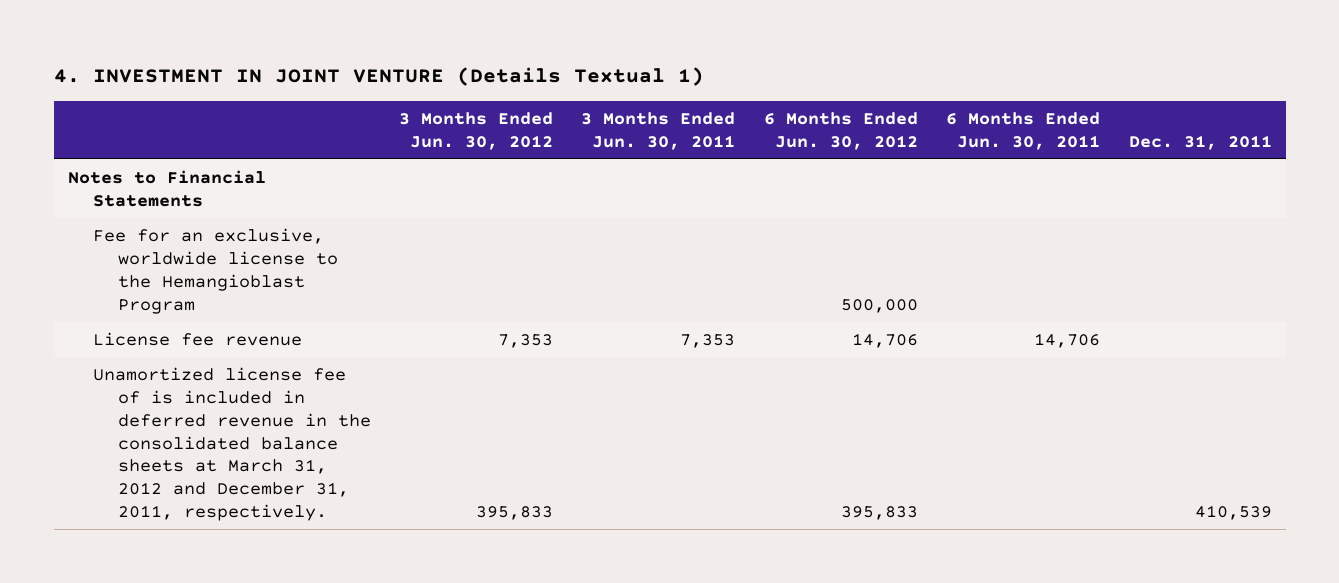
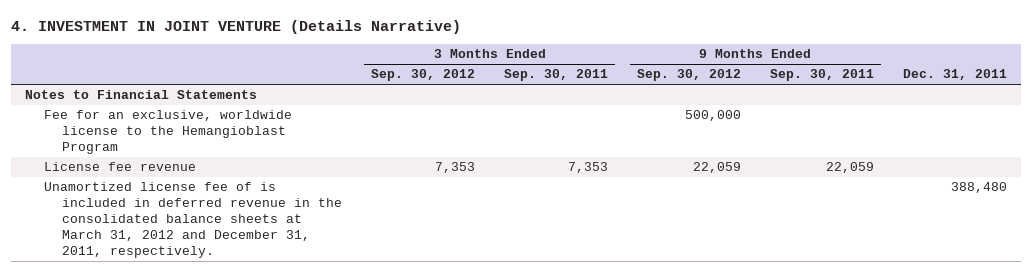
- 4. INVESTMENT IN JOINT VENTURE (Details Textual 1)
+ 4. INVESTMENT IN JOINT VENTURE (Details Narrative)
- | 3 Months Ended Jun. 30, 2012 | 3 Months Ended Jun. 30, 2011 | 6 Months Ended Jun. 30, 2012 | 6 Months Ended Jun. 30, 2011 | Dec. 31, 2011
+ | 3 Months Ended Sep. 30, 2012 | 3 Months Ended Sep. 30, 2011 | 9 Months Ended Sep. 30, 2012 | 9 Months Ended Sep. 30, 2011 | Dec. 31, 2011
- Unamortized license fee of is included in deferred revenue in the consolidated balance sheets at March 31, 2012 and December 31, 2011, respectively. | 395,833 | | 395,833 | | 410,539
+ Unamortized license fee of is included in deferred revenue in the consolidated balance sheets at March 31, 2012 and December 31, 2011, respectively. | | | | | 388,480

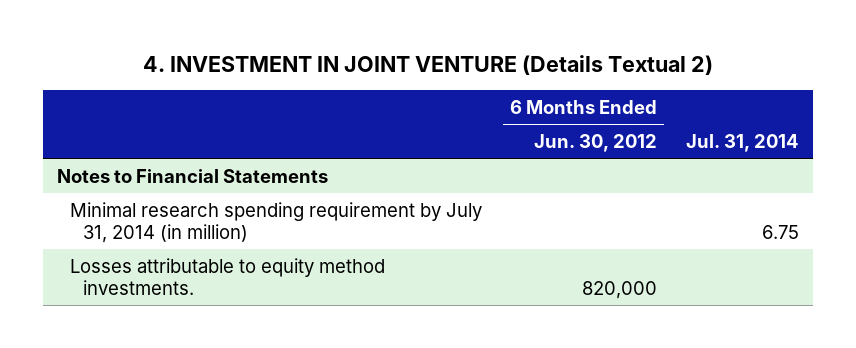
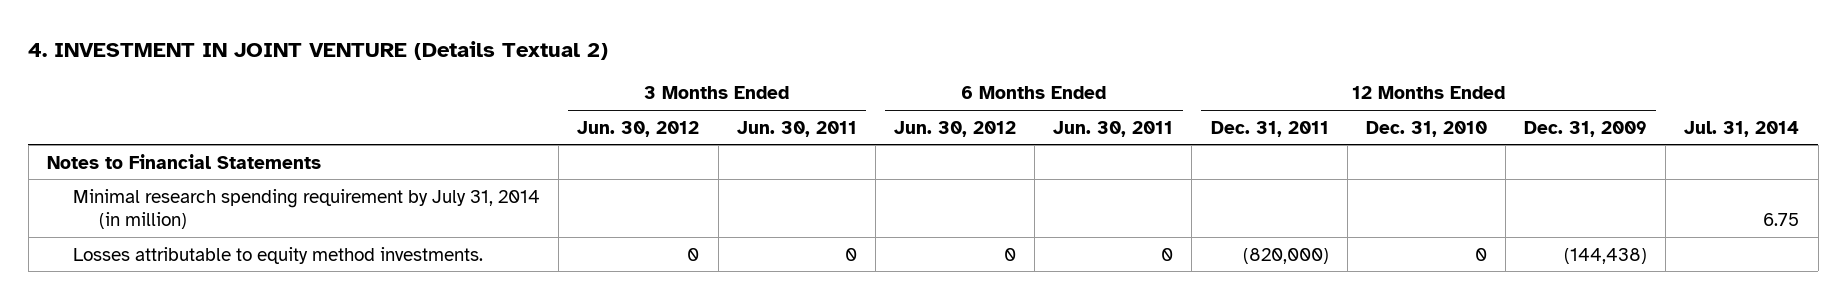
- | 6 Months Ended Jun. 30, 2012 | Jul. 31, 2014
+ | 3 Months Ended Jun. 30, 2012 | 3 Months Ended Jun. 30, 2011 | 6 Months Ended Jun. 30, 2012 | 6 Months Ended Jun. 30, 2011 | 12 Months Ended Dec. 31, 2011 | 12 Months Ended Dec. 31, 2010 | 12 Months Ended Dec. 31, 2009 | Jul. 31, 2014
- Losses attributable to equity method investments. | 820,000 |
+ Losses attributable to equity method investments. | 0 | 0 | 0 | 0 | (820,000) | 0 | (144,438) |

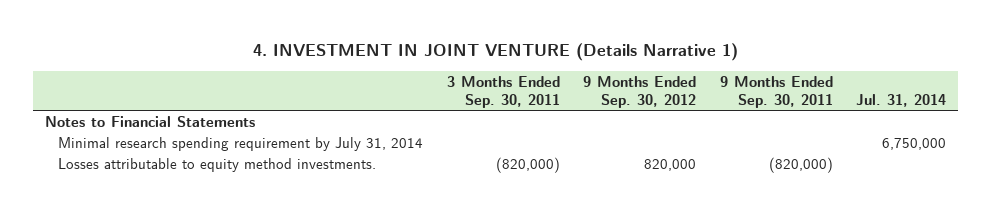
- 4. INVESTMENT IN JOINT VENTURE (Details Textual 2)
+ 4. INVESTMENT IN JOINT VENTURE (Details Narrative 1)
- | 3 Months Ended Jun. 30, 2012 | 3 Months Ended Jun. 30, 2011 | 6 Months Ended Jun. 30, 2012 | 6 Months Ended Jun. 30, 2011 | 12 Months Ended Dec. 31, 2011 | 12 Months Ended Dec. 31, 2010 | 12 Months Ended Dec. 31, 2009 | Jul. 31, 2014
+ | 3 Months Ended Sep. 30, 2011 | 9 Months Ended Sep. 30, 2012 | 9 Months Ended Sep. 30, 2011 | Jul. 31, 2014
- Minimal research spending requirement by July 31, 2014 (in million) | | | | | | | | 6.75
+ Minimal research spending requirement by July 31, 2014 | | | | 6,750,000

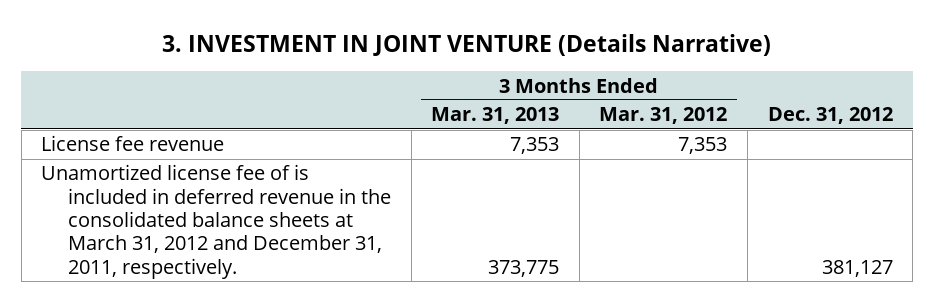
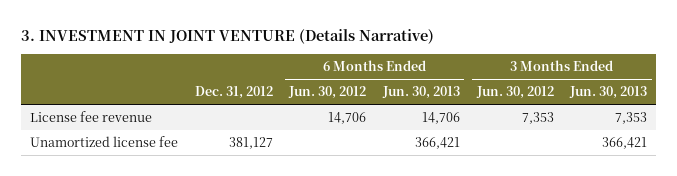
- | 3 Months Ended Mar. 31, 2013 | 3 Months Ended Mar. 31, 2012 | Dec. 31, 2012
+ | Dec. 31, 2012 | 6 Months Ended Jun. 30, 2012 | 6 Months Ended Jun. 30, 2013 | 3 Months Ended Jun. 30, 2012 | 3 Months Ended Jun. 30, 2013
- Unamortized license fee of is included in deferred revenue in the consolidated balance sheets at March 31, 2012 and December 31, 2011, respectively. | 373,775 | | 381,127
+ Unamortized license fee | 381,127 | | 366,421 | | 366,421

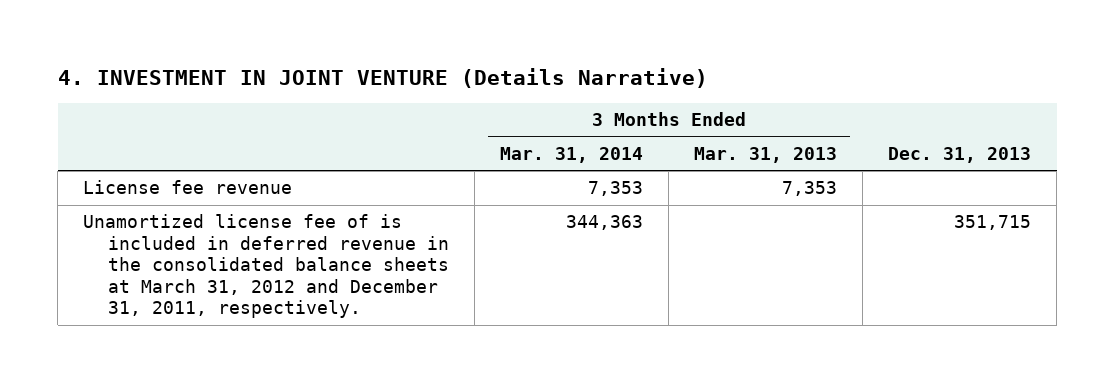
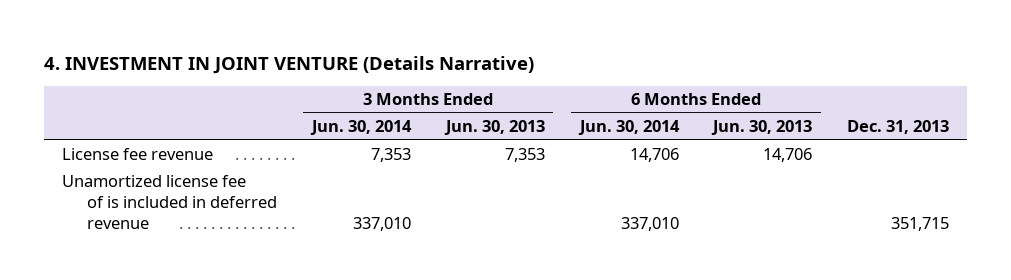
- | 3 Months Ended Mar. 31, 2014 | 3 Months Ended Mar. 31, 2013 | Dec. 31, 2013
+ | 3 Months Ended Jun. 30, 2014 | 3 Months Ended Jun. 30, 2013 | 6 Months Ended Jun. 30, 2014 | 6 Months Ended Jun. 30, 2013 | Dec. 31, 2013
- Unamortized license fee of is included in deferred revenue in the consolidated balance sheets at March 31, 2012 and December 31, 2011, respectively. | 344,363 | | 351,715
+ Unamortized license fee of is included in deferred revenue | 337,010 | | 337,010 | | 351,715

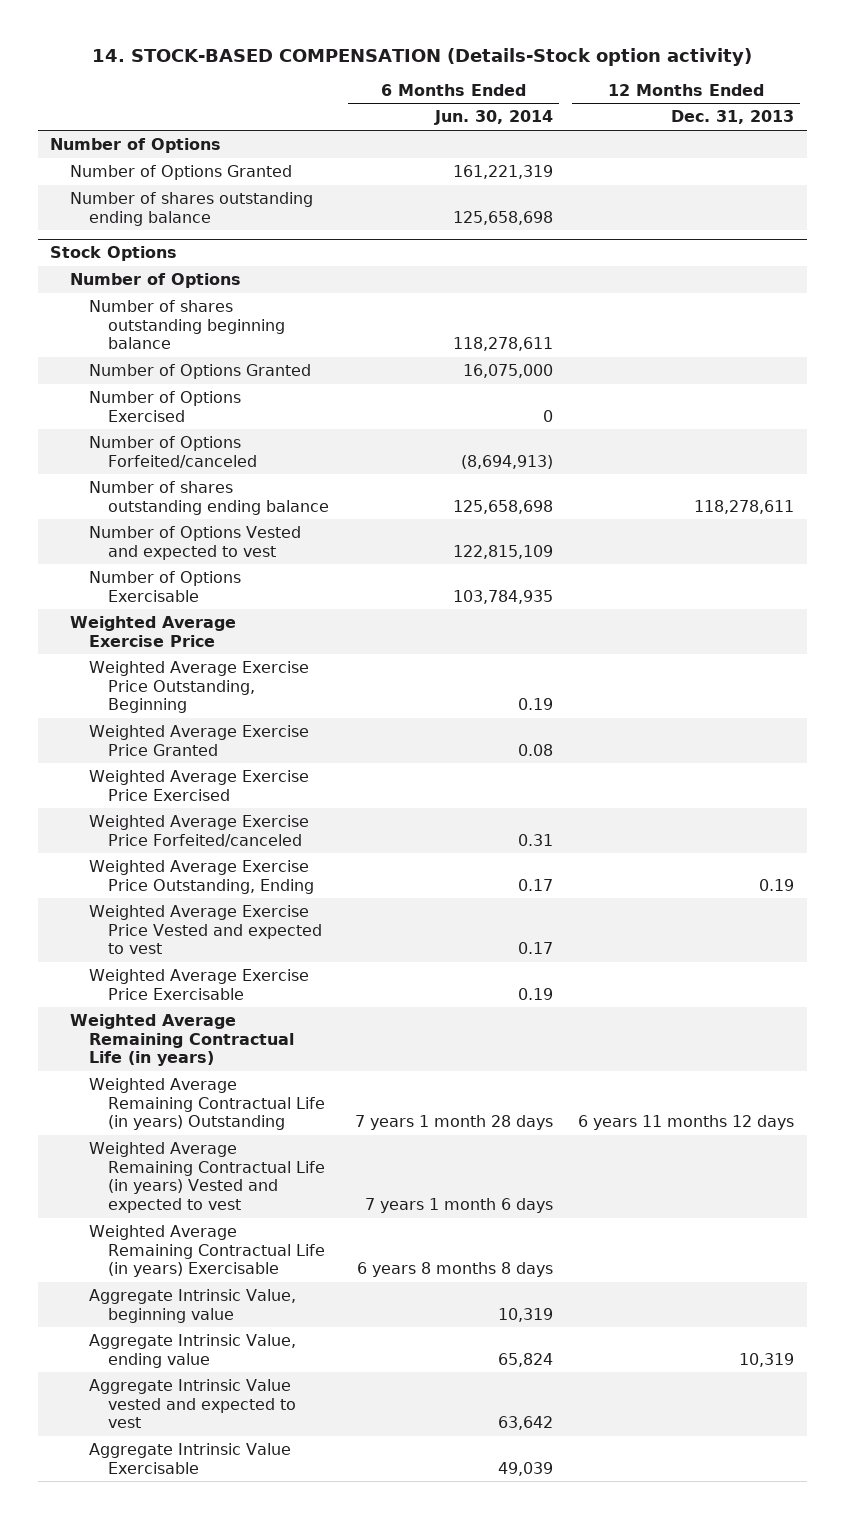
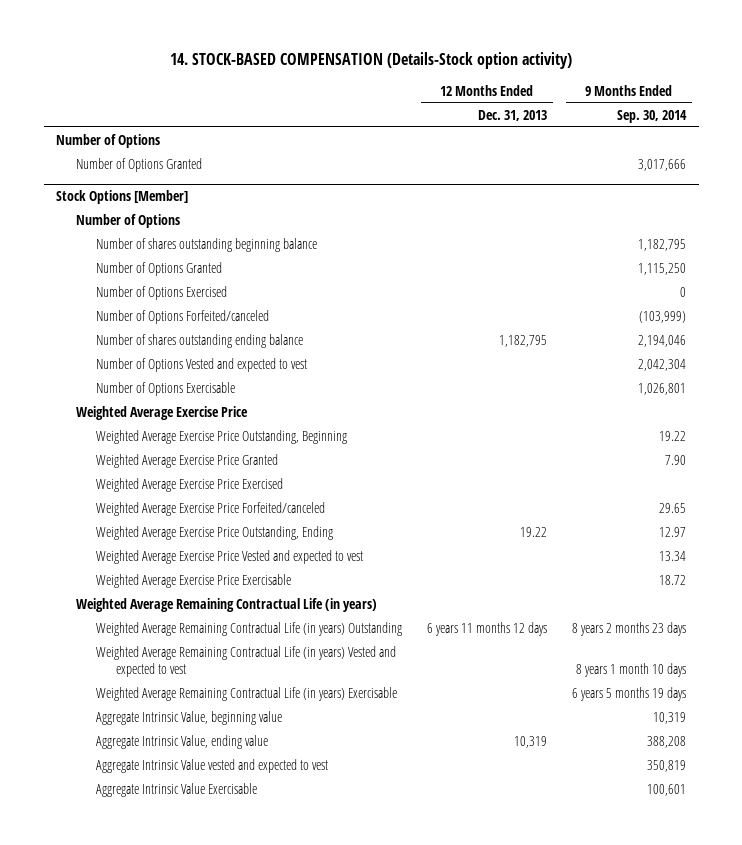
- | 6 Months Ended Jun. 30, 2014 | 12 Months Ended Dec. 31, 2013
+ | 12 Months Ended Dec. 31, 2013 | 9 Months Ended Sep. 30, 2014
- Number of shares outstanding ending balance | 125,658,698 |
- Stock Options
+ Stock Options [Member]
- Number of shares outstanding ending balance | 125,658,698 | 118,278,611
+ Number of shares outstanding ending balance | 1,182,795 | 2,194,046
- Weighted Average Exercise Price Outstanding, Ending | 0.17 | 0.19
+ Weighted Average Exercise Price Outstanding, Ending | 19.22 | 12.97

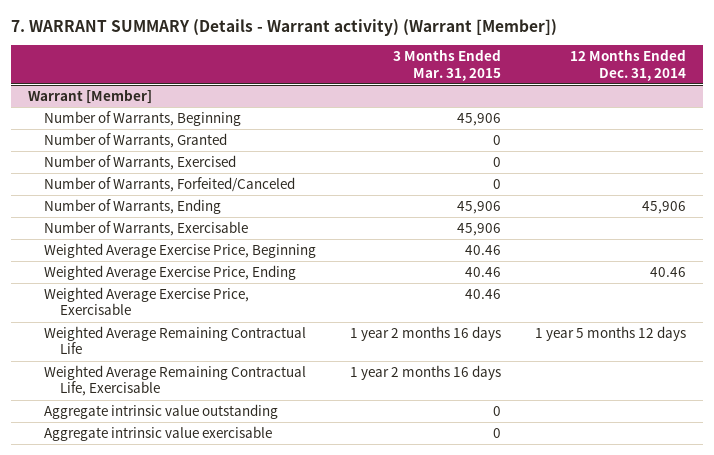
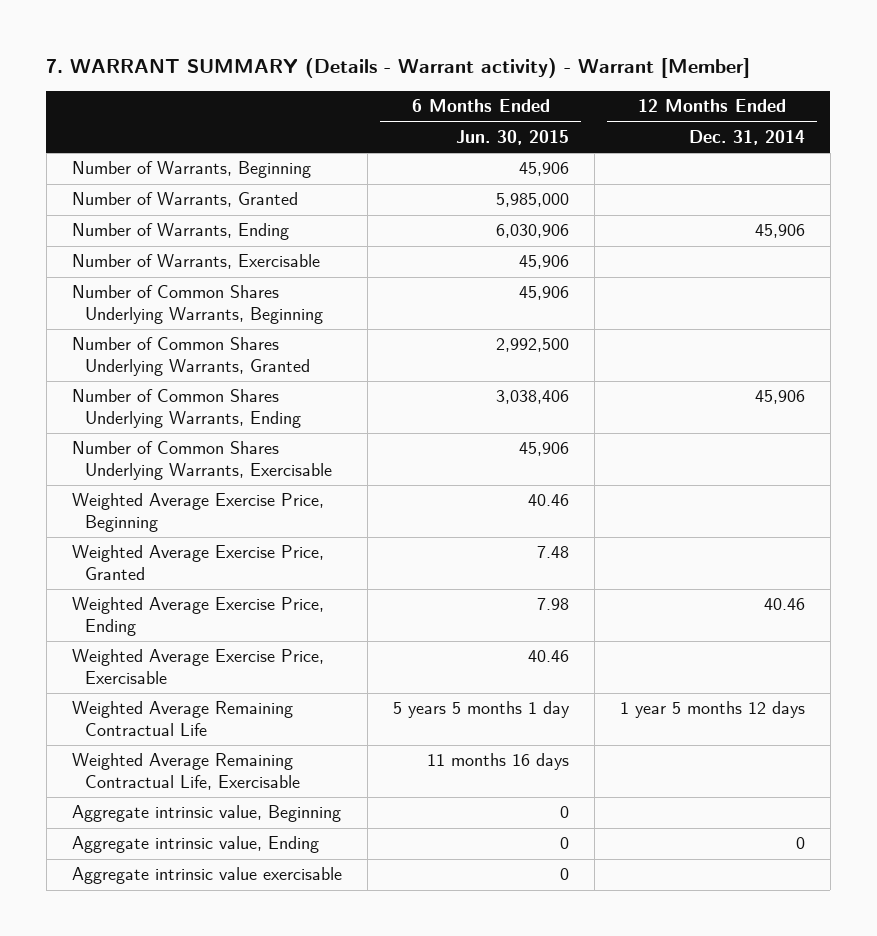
- 7. WARRANT SUMMARY (Details - Warrant activity) (Warrant [Member])
+ 7. WARRANT SUMMARY (Details - Warrant activity) - Warrant [Member]
- | 3 Months Ended Mar. 31, 2015 | 12 Months Ended Dec. 31, 2014
+ | 6 Months Ended Jun. 30, 2015 | 12 Months Ended Dec. 31, 2014
- Warrant [Member]
- Number of Warrants, Exercised | 0 |
- Number of Warrants, Forfeited/Canceled | 0 |
+ Number of Common Shares Underlying Warrants, Beginning | 45,906 |
+ Number of Common Shares Underlying Warrants, Granted | 2,992,500 |
+ Number of Common Shares Underlying Warrants, Ending | 3,038,406 | 45,906
+ Number of Common Shares Underlying Warrants, Exercisable | 45,906 |
+ Weighted Average Exercise Price, Granted | 7.48 |
- Aggregate intrinsic value outstanding | 0 |
+ Aggregate intrinsic value, Beginning | 0 |
+ Aggregate intrinsic value, Ending | 0 | 0

